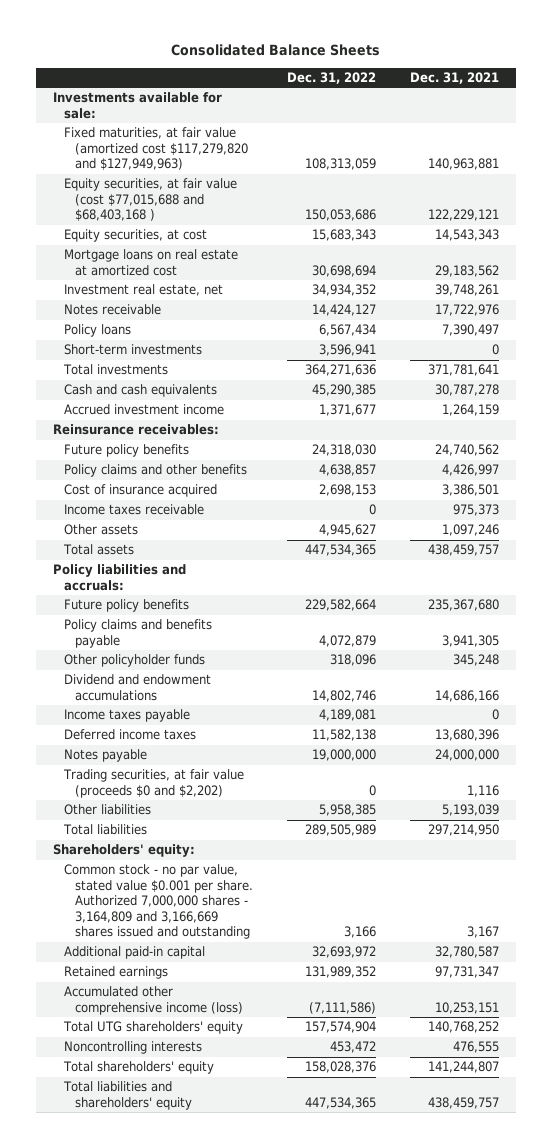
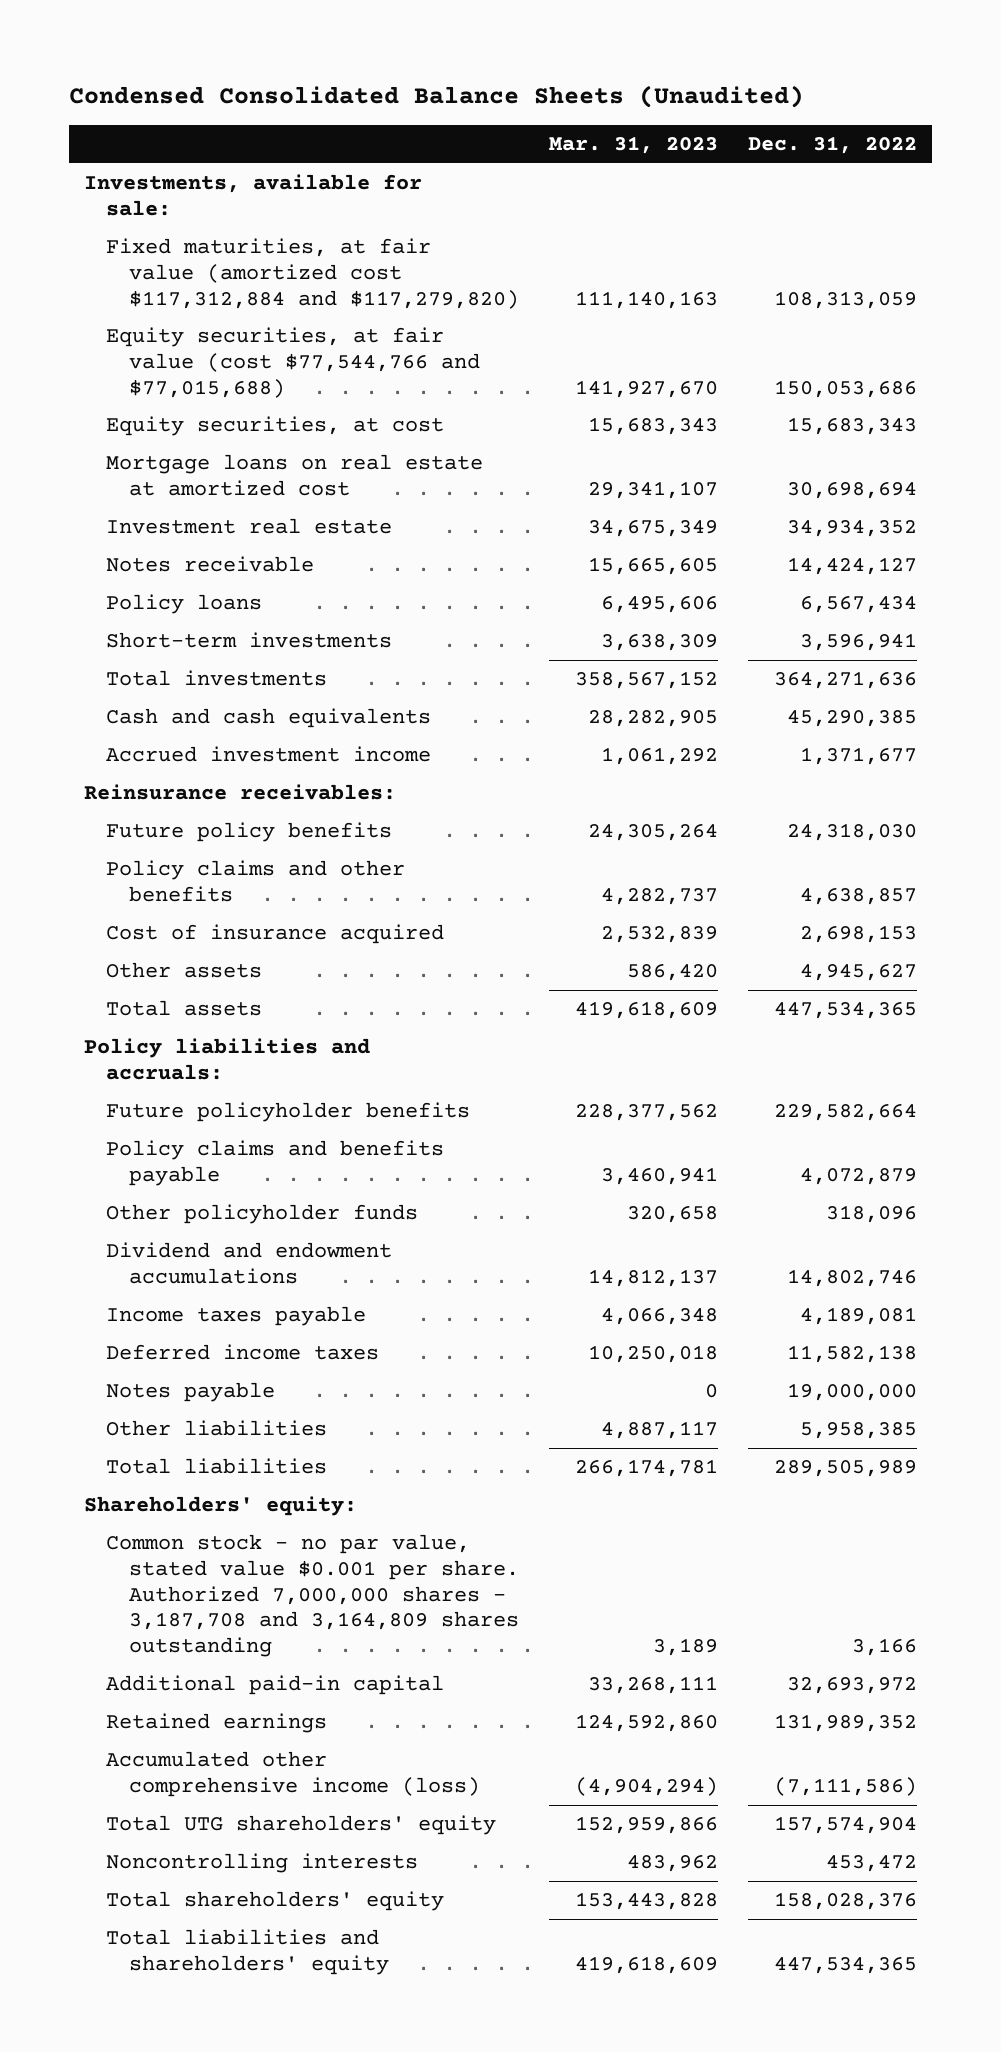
- Consolidated Balance Sheets
+ Condensed Consolidated Balance Sheets (Unaudited)
- | Dec. 31, 2022 | Dec. 31, 2021
+ | Mar. 31, 2023 | Dec. 31, 2022
- Investments available for sale:
- Fixed maturities, at fair value (amortized cost $117,279,820 and $127,949,963) | 108,313,059 | 140,963,881
- Equity securities, at fair value (cost $77,015,688 and $68,403,168 ) | 150,053,686 | 122,229,121
+ Investments, available for sale:
+ Fixed maturities, at fair value (amortized cost $117,312,884 and $117,279,820) | 111,140,163 | 108,313,059
+ Equity securities, at fair value (cost $77,544,766 and $77,015,688) | 141,927,670 | 150,053,686
- Investment real estate, net | 34,934,352 | 39,748,261
+ Investment real estate | 34,675,349 | 34,934,352
- Income taxes receivable | 0 | 975,373
- Future policy benefits | 229,582,664 | 235,367,680
+ Future policyholder benefits | 228,377,562 | 229,582,664
- Trading securities, at fair value (proceeds $0 and $2,202) | 0 | 1,116
- Common stock - no par value, stated value $0.001 per share. Authorized 7,000,000 shares - 3,164,809 and 3,166,669 shares issued and outstanding | 3,166 | 3,167
+ Common stock - no par value, stated value $0.001 per share. Authorized 7,000,000 shares - 3,187,708 and 3,164,809 shares outstanding | 3,189 | 3,166

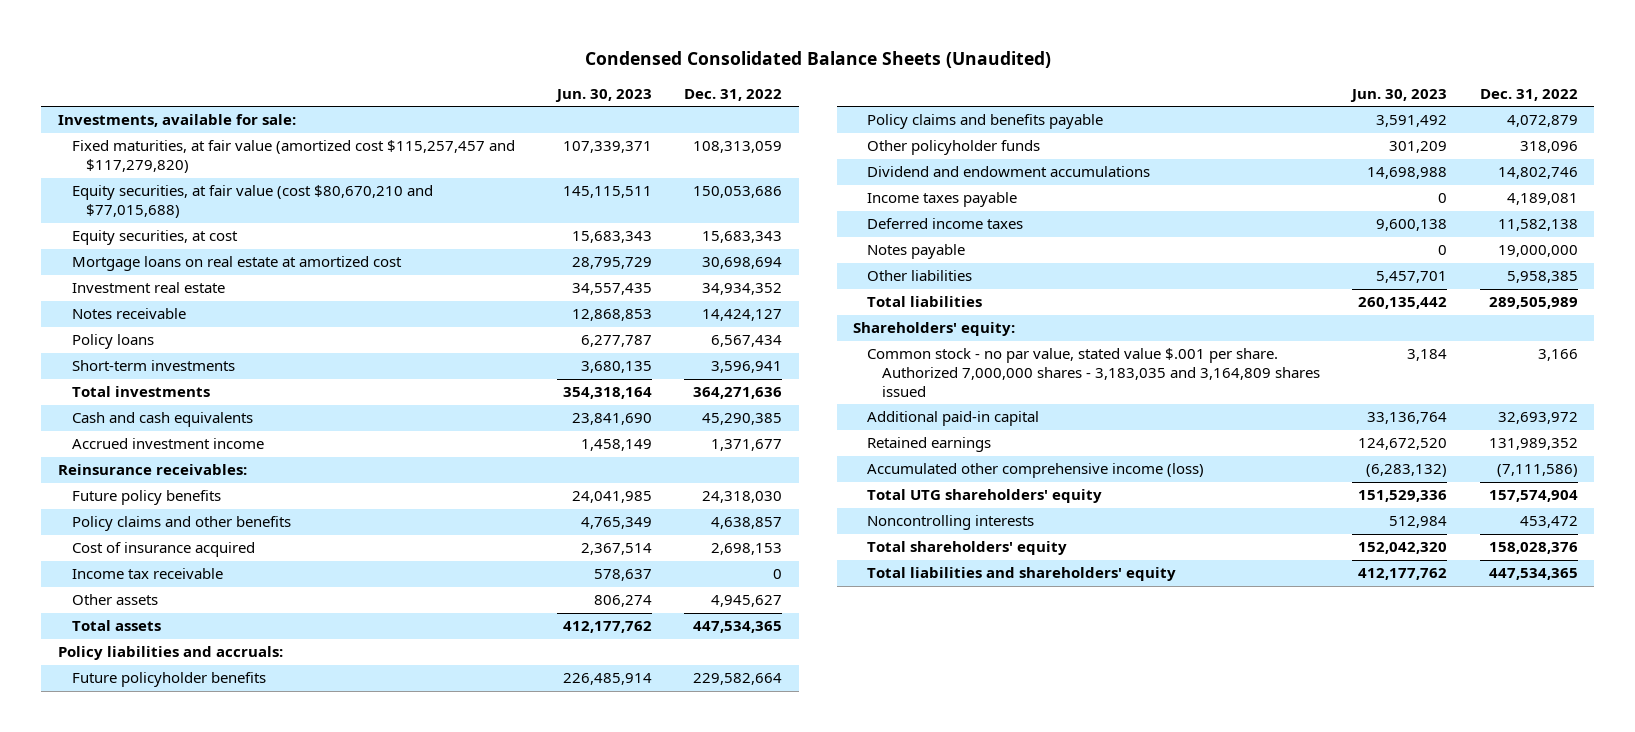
- | Mar. 31, 2023 | Dec. 31, 2022
+ | Jun. 30, 2023 | Dec. 31, 2022
- Fixed maturities, at fair value (amortized cost $117,312,884 and $117,279,820) | 111,140,163 | 108,313,059
- Equity securities, at fair value (cost $77,544,766 and $77,015,688) | 141,927,670 | 150,053,686
+ Fixed maturities, at fair value (amortized cost $115,257,457 and $117,279,820) | 107,339,371 | 108,313,059
+ Equity securities, at fair value (cost $80,670,210 and $77,015,688) | 145,115,511 | 150,053,686
+ Income tax receivable | 578,637 | 0
- Common stock - no par value, stated value $0.001 per share. Authorized 7,000,000 shares - 3,187,708 and 3,164,809 shares outstanding | 3,189 | 3,166
+ Common stock - no par value, stated value $.001 per share. Authorized 7,000,000 shares - 3,183,035 and 3,164,809 shares issued | 3,184 | 3,166

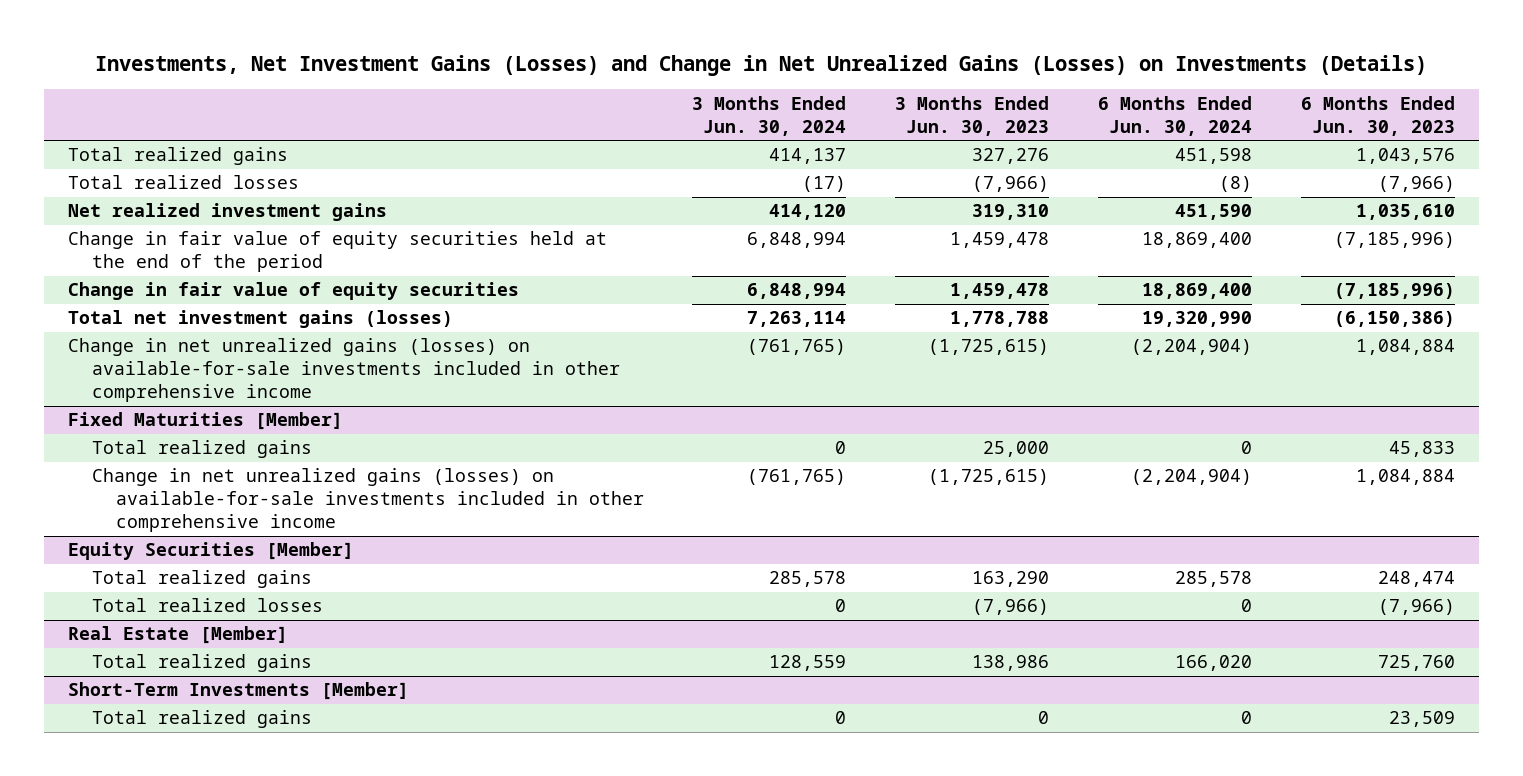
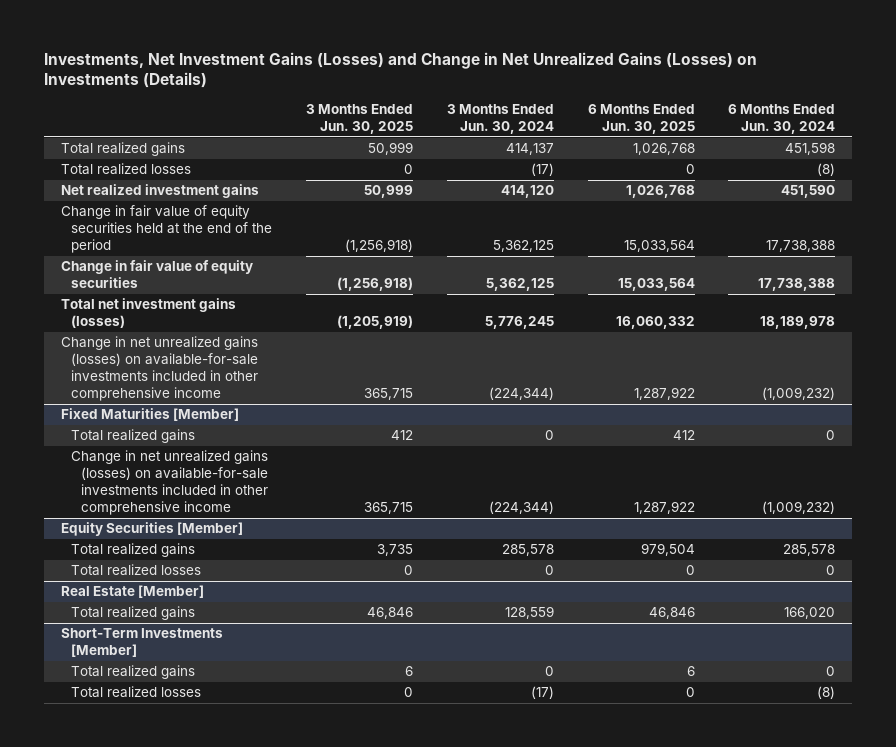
- | 3 Months Ended Jun. 30, 2024 | 3 Months Ended Jun. 30, 2023 | 6 Months Ended Jun. 30, 2024 | 6 Months Ended Jun. 30, 2023
+ | 3 Months Ended Jun. 30, 2025 | 3 Months Ended Jun. 30, 2024 | 6 Months Ended Jun. 30, 2025 | 6 Months Ended Jun. 30, 2024
- Change in fair value of equity securities held at the end of the period | 6,848,994 | 1,459,478 | 18,869,400 | (7,185,996)
- Change in fair value of equity securities | 6,848,994 | 1,459,478 | 18,869,400 | (7,185,996)
- Total net investment gains (losses) | 7,263,114 | 1,778,788 | 19,320,990 | (6,150,386)
- Change in net unrealized gains (losses) on available-for-sale investments included in other comprehensive income | (761,765) | (1,725,615) | (2,204,904) | 1,084,884
+ Change in fair value of equity securities held at the end of the period | (1,256,918) | 5,362,125 | 15,033,564 | 17,738,388
+ Change in fair value of equity securities | (1,256,918) | 5,362,125 | 15,033,564 | 17,738,388
+ Total net investment gains (losses) | (1,205,919) | 5,776,245 | 16,060,332 | 18,189,978
+ Change in net unrealized gains (losses) on available-for-sale investments included in other comprehensive income | 365,715 | (224,344) | 1,287,922 | (1,009,232)
@ Fixed Maturities [Member]
- Change in net unrealized gains (losses) on available-for-sale investments included in other comprehensive income | (761,765) | (1,725,615) | (2,204,904) | 1,084,884
+ Change in net unrealized gains (losses) on available-for-sale investments included in other comprehensive income | 365,715 | (224,344) | 1,287,922 | (1,009,232)
@ Short-Term Investments [Member]
+ Total realized losses | 0 | (17) | 0 | (8)

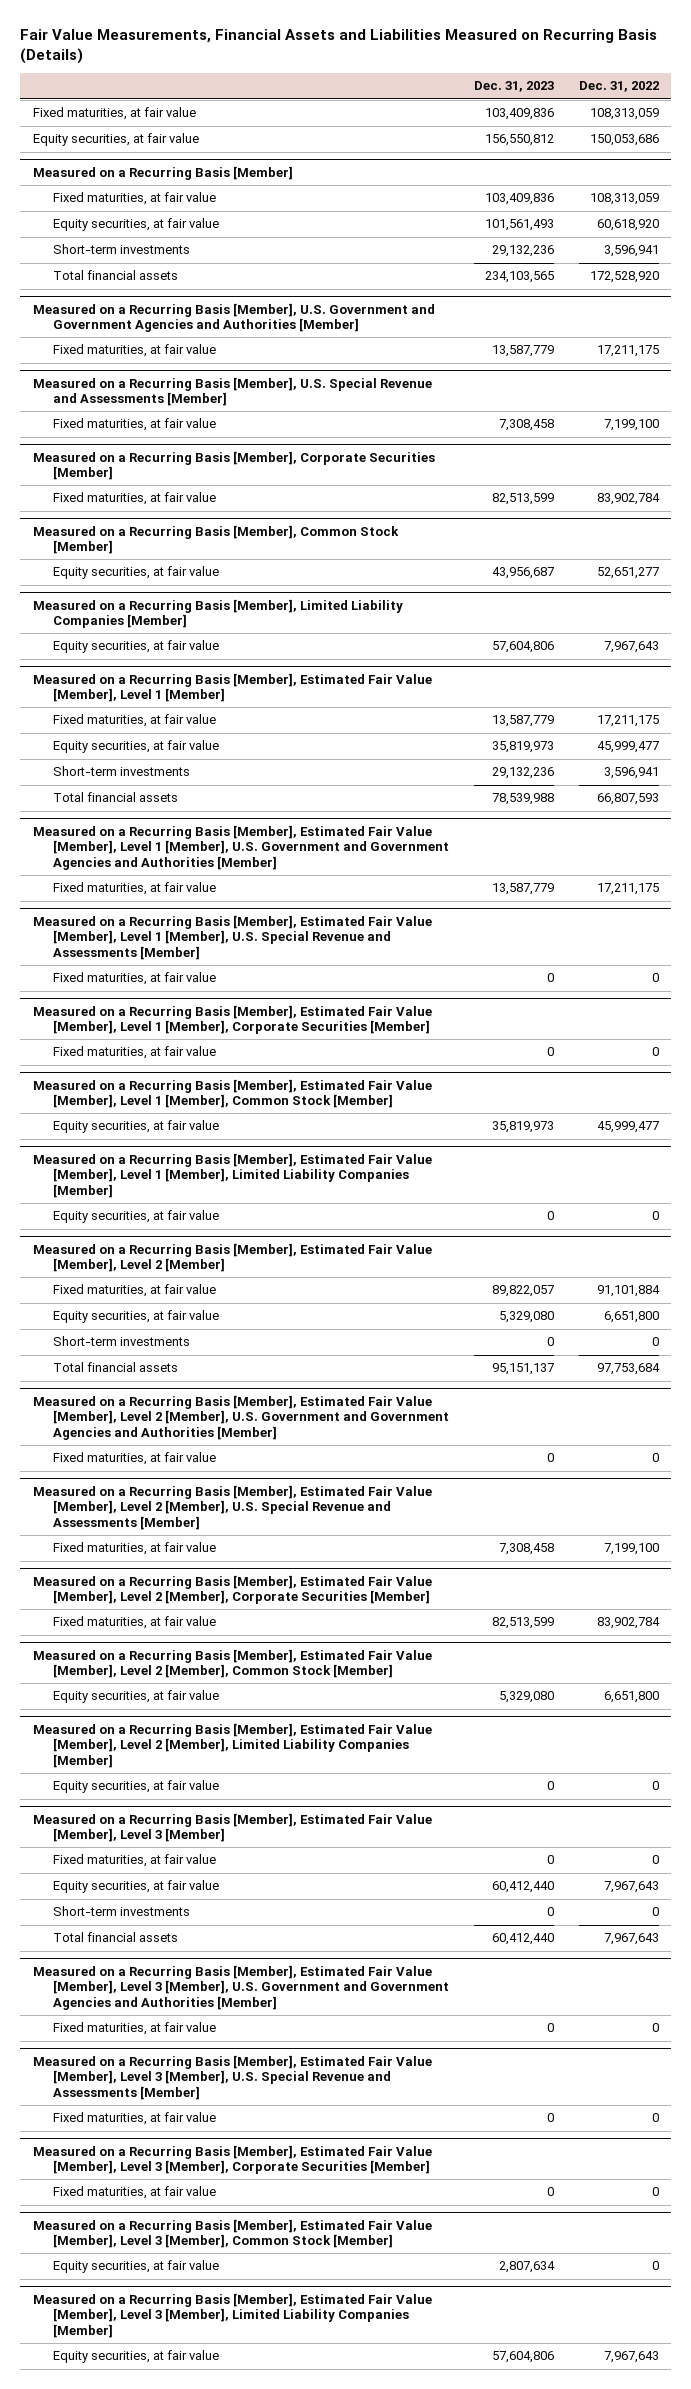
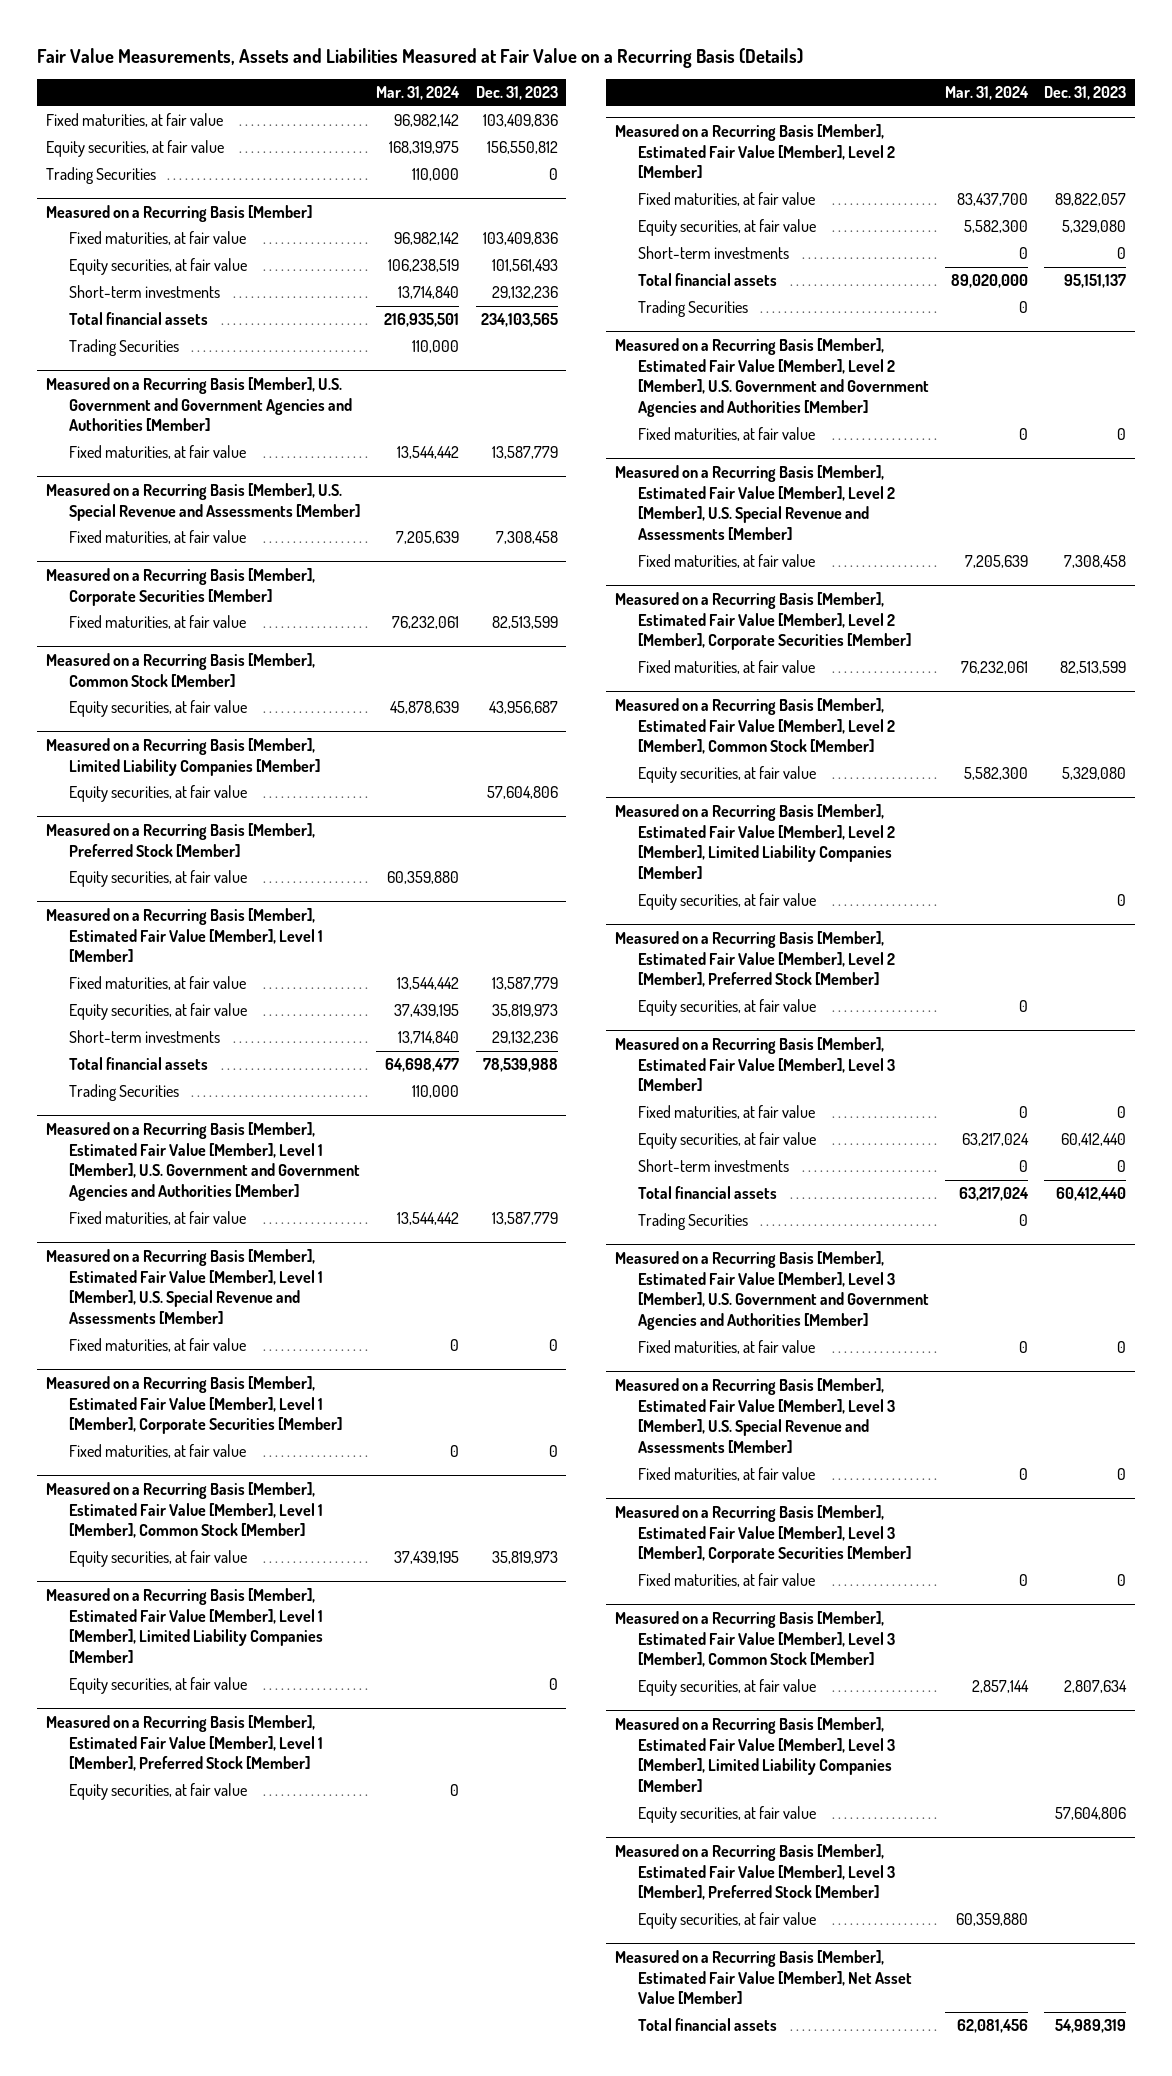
- Fair Value Measurements, Financial Assets and Liabilities Measured on Recurring Basis (Details)
+ Fair Value Measurements, Assets and Liabilities Measured at Fair Value on a Recurring Basis (Details)
- | Dec. 31, 2023 | Dec. 31, 2022
+ | Mar. 31, 2024 | Dec. 31, 2023
+ Trading Securities | 110,000 | 0
@ Measured on a Recurring Basis [Member]
+ Trading Securities | 110,000 |
+ Measured on a Recurring Basis [Member], Preferred Stock [Member]
+ Equity securities, at fair value | 60,359,880 |
@ Measured on a Recurring Basis [Member], Estimated Fair Value [Member], Level 1 [Member]
+ Trading Securities | 110,000 |
+ Measured on a Recurring Basis [Member], Estimated Fair Value [Member], Level 1 [Member], Preferred Stock [Member]
+ Equity securities, at fair value | 0 |
@ Measured on a Recurring Basis [Member], Estimated Fair Value [Member], Level 2 [Member]
+ Trading Securities | 0 |
+ Measured on a Recurring Basis [Member], Estimated Fair Value [Member], Level 2 [Member], Preferred Stock [Member]
+ Equity securities, at fair value | 0 |
@ Measured on a Recurring Basis [Member], Estimated Fair Value [Member], Level 3 [Member]
+ Trading Securities | 0 |
+ Measured on a Recurring Basis [Member], Estimated Fair Value [Member], Level 3 [Member], Preferred Stock [Member]
+ Equity securities, at fair value | 60,359,880 |
+ Measured on a Recurring Basis [Member], Estimated Fair Value [Member], Net Asset Value [Member]
+ Total financial assets | 62,081,456 | 54,989,319

